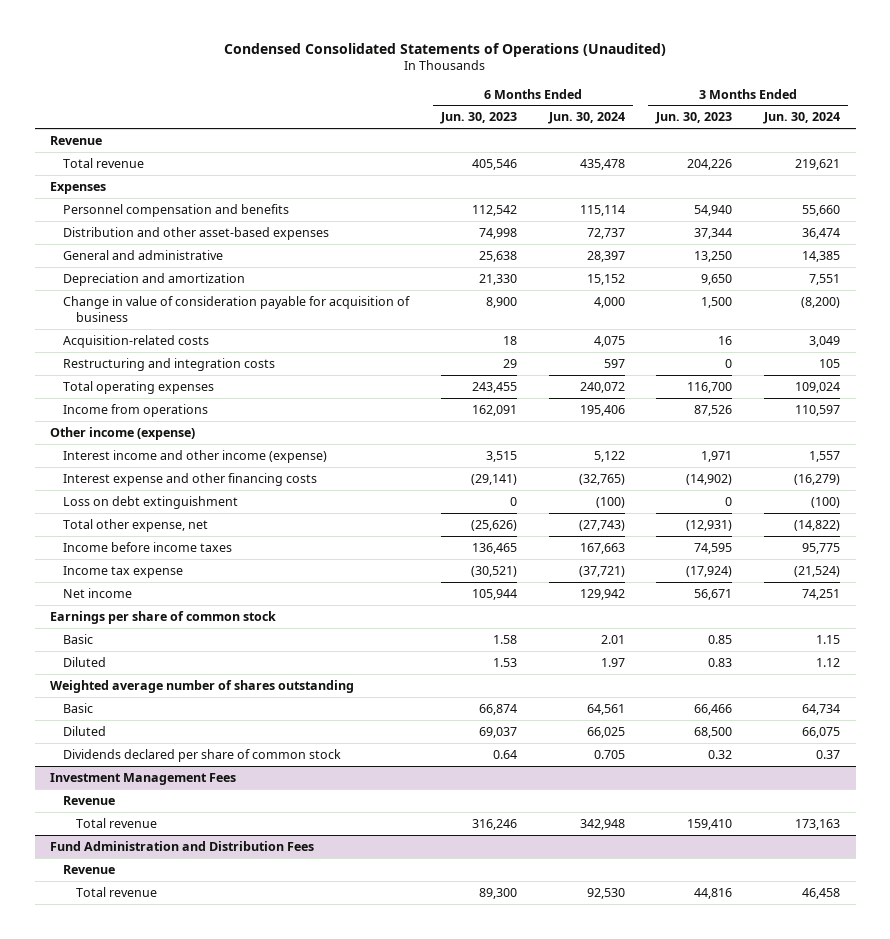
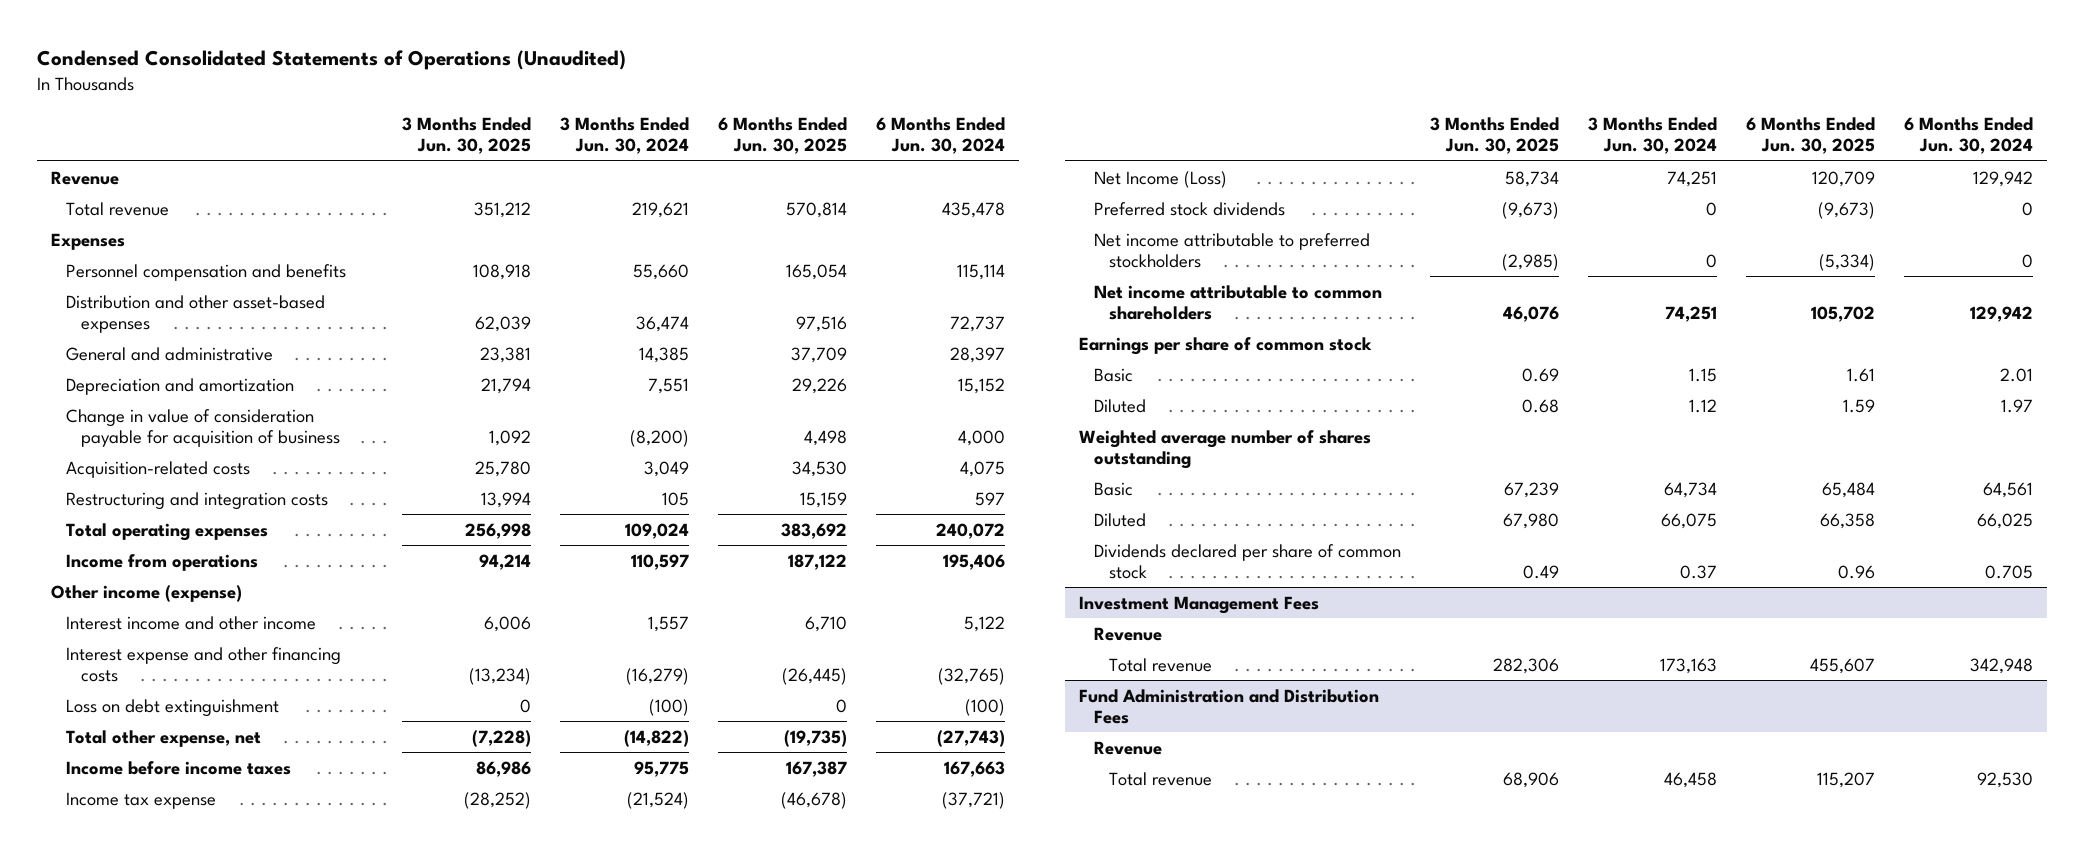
- | 6 Months Ended Jun. 30, 2023 | 6 Months Ended Jun. 30, 2024 | 3 Months Ended Jun. 30, 2023 | 3 Months Ended Jun. 30, 2024
+ | 3 Months Ended Jun. 30, 2025 | 3 Months Ended Jun. 30, 2024 | 6 Months Ended Jun. 30, 2025 | 6 Months Ended Jun. 30, 2024
- Interest income and other income (expense) | 3,515 | 5,122 | 1,971 | 1,557
+ Interest income and other income | 6,006 | 1,557 | 6,710 | 5,122
- Net income | 105,944 | 129,942 | 56,671 | 74,251
+ Net Income (Loss) | 58,734 | 74,251 | 120,709 | 129,942
+ Preferred stock dividends | (9,673) | 0 | (9,673) | 0
+ Net income attributable to preferred stockholders | (2,985) | 0 | (5,334) | 0
+ Net income attributable to common shareholders | 46,076 | 74,251 | 105,702 | 129,942

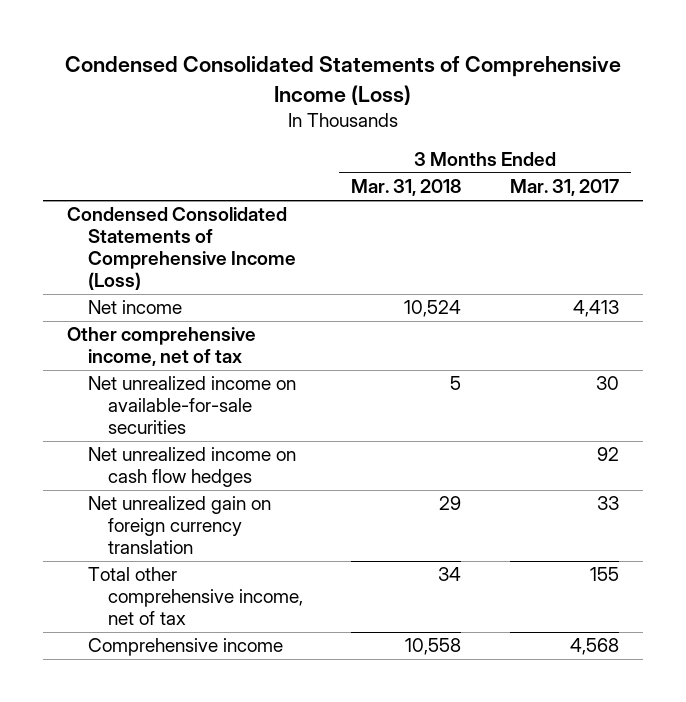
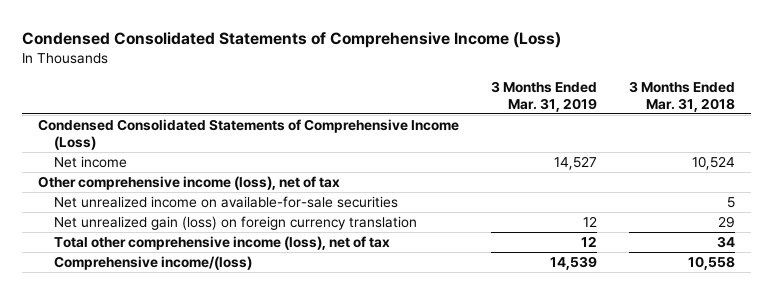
- | 3 Months Ended Mar. 31, 2018 | 3 Months Ended Mar. 31, 2017
+ | 3 Months Ended Mar. 31, 2019 | 3 Months Ended Mar. 31, 2018
- Other comprehensive income, net of tax
+ Other comprehensive income (loss), net of tax
- Net unrealized income on cash flow hedges | | 92
- Net unrealized gain on foreign currency translation | 29 | 33
- Total other comprehensive income, net of tax | 34 | 155
- Comprehensive income | 10,558 | 4,568
+ Net unrealized gain (loss) on foreign currency translation | 12 | 29
+ Total other comprehensive income (loss), net of tax | 12 | 34
+ Comprehensive income/(loss) | 14,539 | 10,558

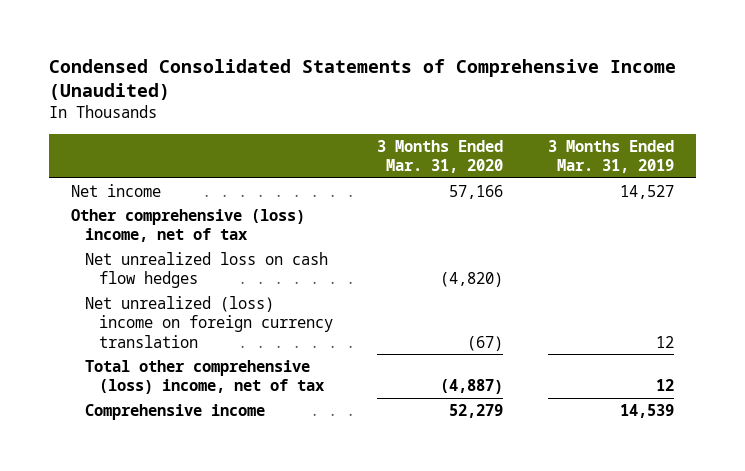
- Condensed Consolidated Statements of Comprehensive Income (Loss)
+ Condensed Consolidated Statements of Comprehensive Income (Unaudited)
- | 3 Months Ended Mar. 31, 2019 | 3 Months Ended Mar. 31, 2018
+ | 3 Months Ended Mar. 31, 2020 | 3 Months Ended Mar. 31, 2019
- Condensed Consolidated Statements of Comprehensive Income (Loss)
- Other comprehensive income (loss), net of tax
- Net unrealized income on available-for-sale securities | | 5
- Net unrealized gain (loss) on foreign currency translation | 12 | 29
- Total other comprehensive income (loss), net of tax | 12 | 34
- Comprehensive income/(loss) | 14,539 | 10,558
+ Other comprehensive (loss) income, net of tax
+ Net unrealized loss on cash flow hedges | (4,820) |
+ Net unrealized (loss) income on foreign currency translation | (67) | 12
+ Total other comprehensive (loss) income, net of tax | (4,887) | 12
+ Comprehensive income | 52,279 | 14,539

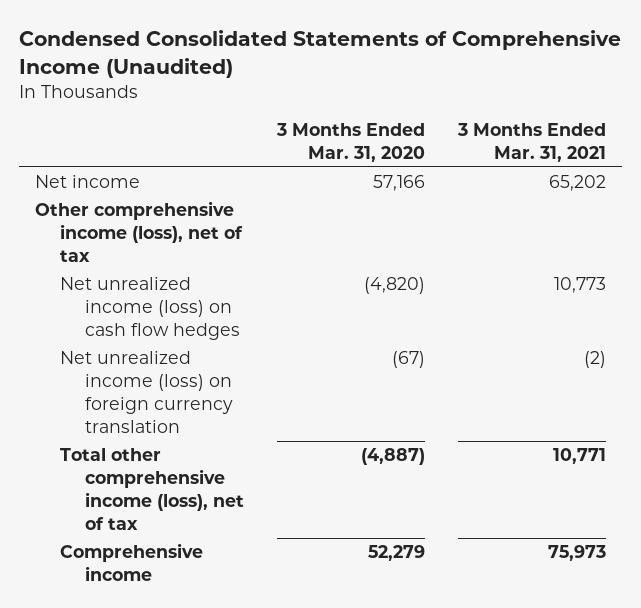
- | 3 Months Ended Mar. 31, 2020 | 3 Months Ended Mar. 31, 2019
+ | 3 Months Ended Mar. 31, 2020 | 3 Months Ended Mar. 31, 2021
- Other comprehensive (loss) income, net of tax
- Net unrealized loss on cash flow hedges | (4,820) |
- Net unrealized (loss) income on foreign currency translation | (67) | 12
- Total other comprehensive (loss) income, net of tax | (4,887) | 12
+ Other comprehensive income (loss), net of tax
+ Net unrealized income (loss) on cash flow hedges | (4,820) | 10,773
+ Net unrealized income (loss) on foreign currency translation | (67) | (2)
+ Total other comprehensive income (loss), net of tax | (4,887) | 10,771

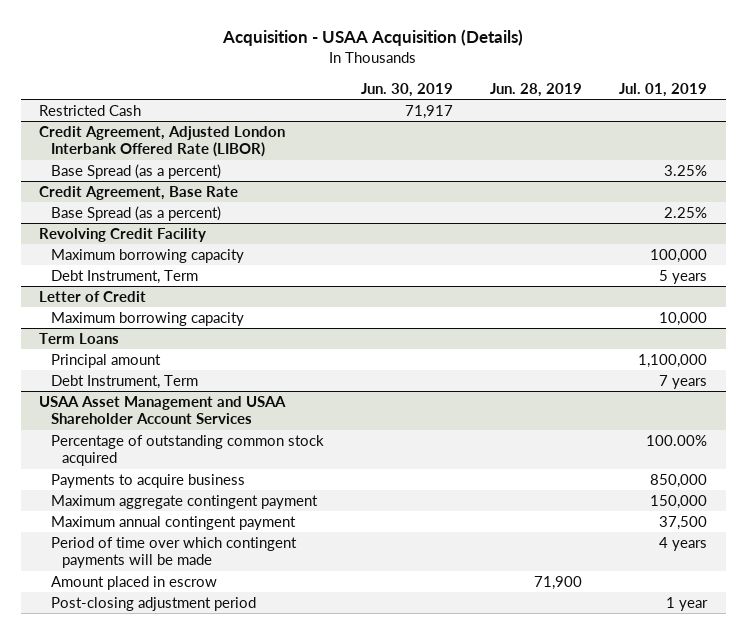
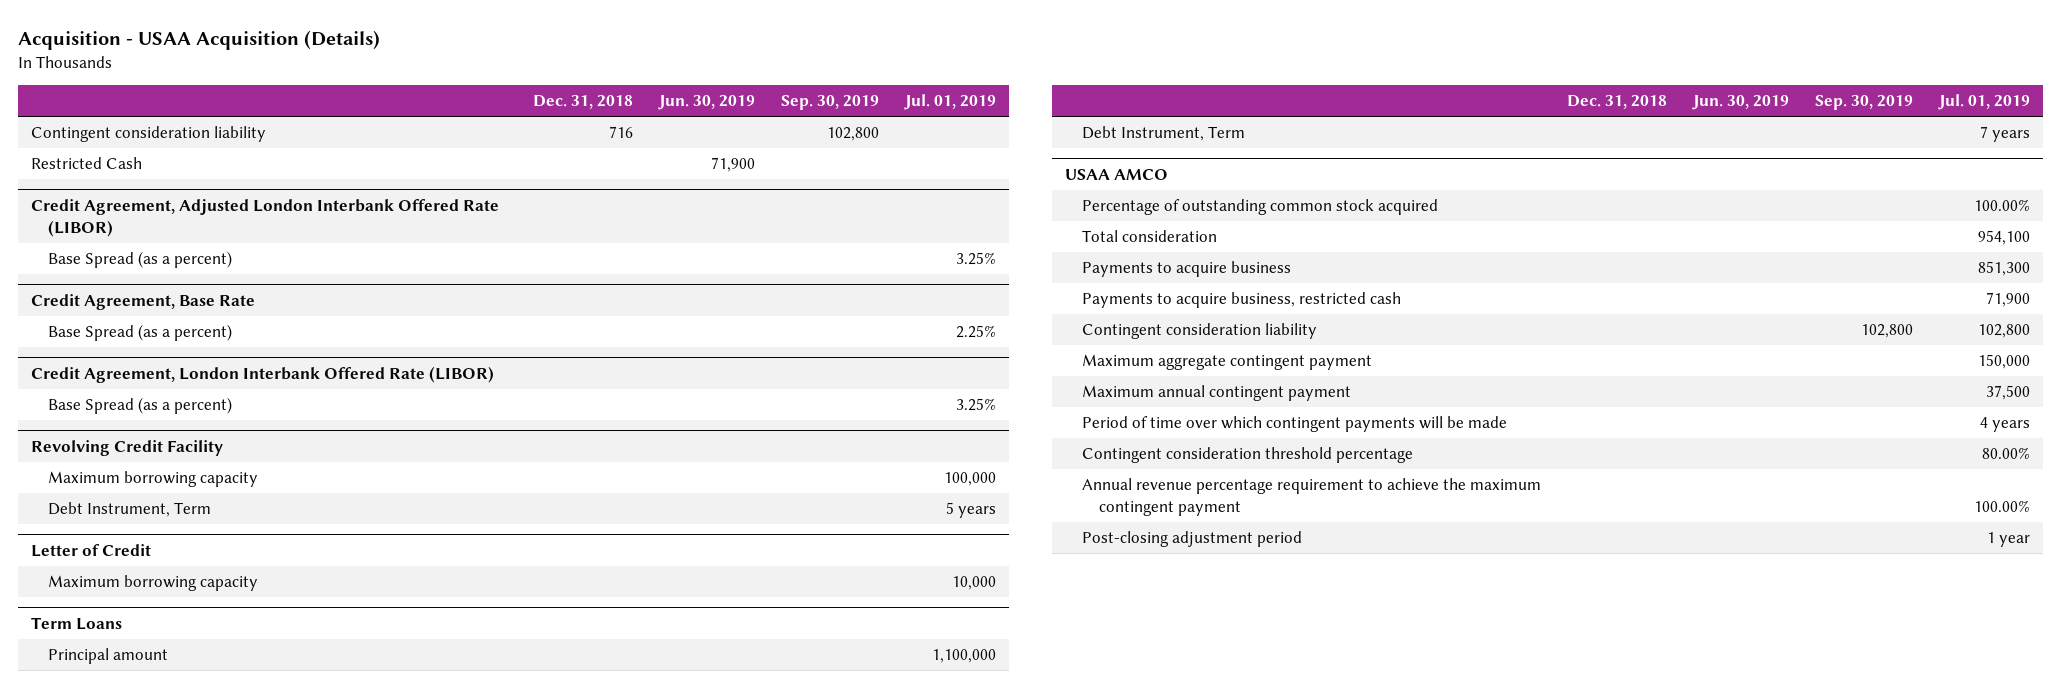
- | Jun. 30, 2019 | Jun. 28, 2019 | Jul. 01, 2019
+ | Dec. 31, 2018 | Jun. 30, 2019 | Sep. 30, 2019 | Jul. 01, 2019
- Restricted Cash | 71,917 | |
+ Contingent consideration liability | 716 | | 102,800 |
+ Restricted Cash | | 71,900 | |
+ Credit Agreement, London Interbank Offered Rate (LIBOR)
+ Base Spread (as a percent) | | | | 3.25%
- USAA Asset Management and USAA Shareholder Account Services
+ USAA AMCO
- Payments to acquire business | | | 850,000
+ Total consideration | | | | 954,100
+ Payments to acquire business | | | | 851,300
+ Payments to acquire business, restricted cash | | | | 71,900
+ Contingent consideration liability | | | 102,800 | 102,800
- Amount placed in escrow | | 71,900 |
+ Contingent consideration threshold percentage | | | | 80.00%
+ Annual revenue percentage requirement to achieve the maximum contingent payment | | | | 100.00%

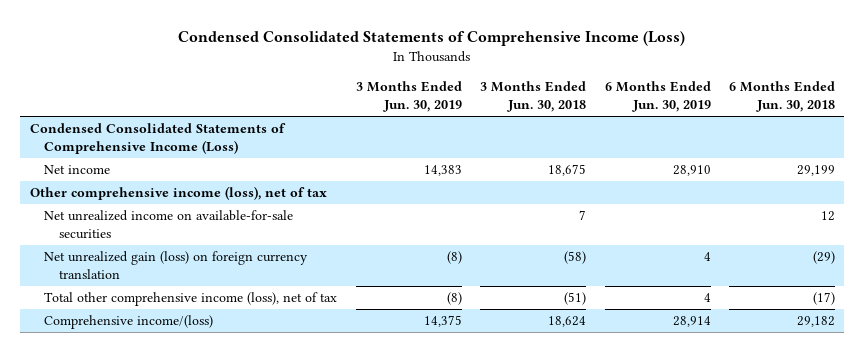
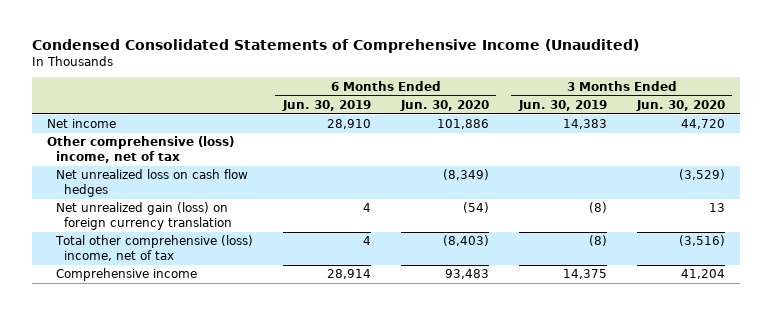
- Condensed Consolidated Statements of Comprehensive Income (Loss)
+ Condensed Consolidated Statements of Comprehensive Income (Unaudited)
- | 3 Months Ended Jun. 30, 2019 | 3 Months Ended Jun. 30, 2018 | 6 Months Ended Jun. 30, 2019 | 6 Months Ended Jun. 30, 2018
+ | 6 Months Ended Jun. 30, 2019 | 6 Months Ended Jun. 30, 2020 | 3 Months Ended Jun. 30, 2019 | 3 Months Ended Jun. 30, 2020
- Condensed Consolidated Statements of Comprehensive Income (Loss)
- Other comprehensive income (loss), net of tax
- Net unrealized income on available-for-sale securities | | 7 | | 12
+ Other comprehensive (loss) income, net of tax
+ Net unrealized loss on cash flow hedges | | (8,349) | | (3,529)
- Total other comprehensive income (loss), net of tax | (8) | (51) | 4 | (17)
- Comprehensive income/(loss) | 14,375 | 18,624 | 28,914 | 29,182
+ Total other comprehensive (loss) income, net of tax | 4 | (8,403) | (8) | (3,516)
+ Comprehensive income | 28,914 | 93,483 | 14,375 | 41,204

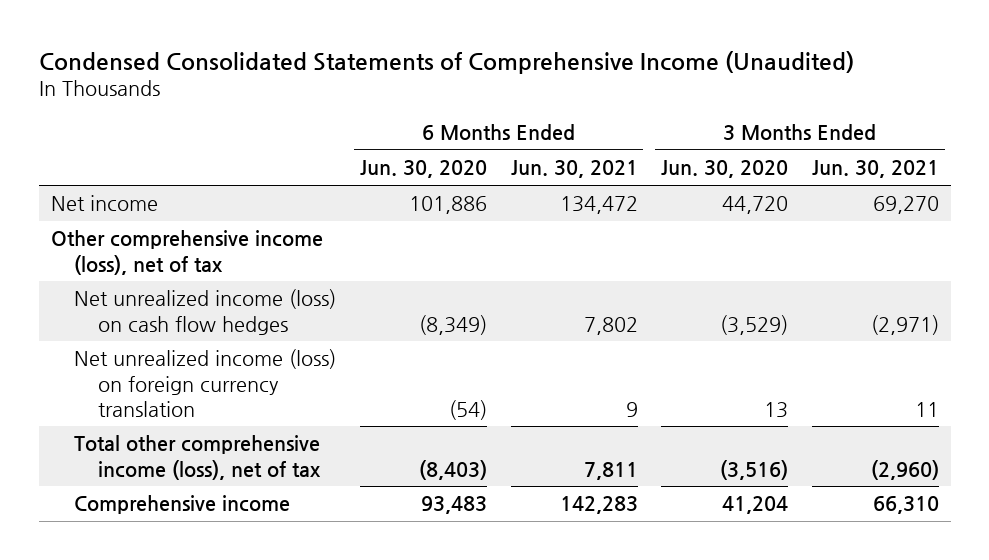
- | 6 Months Ended Jun. 30, 2019 | 6 Months Ended Jun. 30, 2020 | 3 Months Ended Jun. 30, 2019 | 3 Months Ended Jun. 30, 2020
+ | 6 Months Ended Jun. 30, 2020 | 6 Months Ended Jun. 30, 2021 | 3 Months Ended Jun. 30, 2020 | 3 Months Ended Jun. 30, 2021
- Other comprehensive (loss) income, net of tax
- Net unrealized loss on cash flow hedges | | (8,349) | | (3,529)
- Net unrealized gain (loss) on foreign currency translation | 4 | (54) | (8) | 13
- Total other comprehensive (loss) income, net of tax | 4 | (8,403) | (8) | (3,516)
+ Other comprehensive income (loss), net of tax
+ Net unrealized income (loss) on cash flow hedges | (8,349) | 7,802 | (3,529) | (2,971)
+ Net unrealized income (loss) on foreign currency translation | (54) | 9 | 13 | 11
+ Total other comprehensive income (loss), net of tax | (8,403) | 7,811 | (3,516) | (2,960)

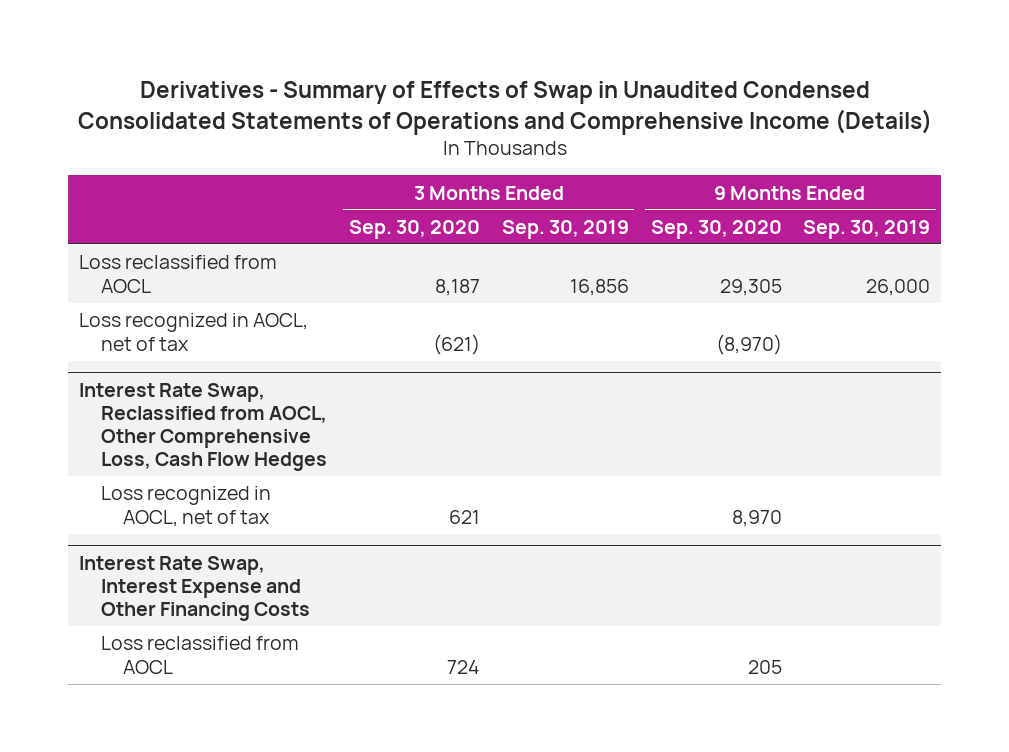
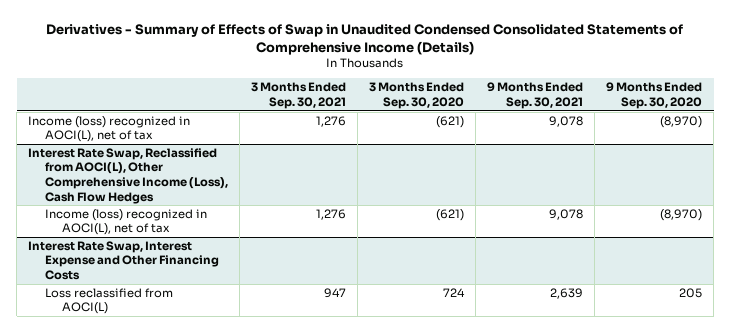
- Derivatives - Summary of Effects of Swap in Unaudited Condensed Consolidated Statements of Operations and Comprehensive Income (Details)
+ Derivatives - Summary of Effects of Swap in Unaudited Condensed Consolidated Statements of Comprehensive Income (Details)
- | 3 Months Ended Sep. 30, 2020 | 3 Months Ended Sep. 30, 2019 | 9 Months Ended Sep. 30, 2020 | 9 Months Ended Sep. 30, 2019
+ | 3 Months Ended Sep. 30, 2021 | 3 Months Ended Sep. 30, 2020 | 9 Months Ended Sep. 30, 2021 | 9 Months Ended Sep. 30, 2020
- Loss reclassified from AOCL | 8,187 | 16,856 | 29,305 | 26,000
- Loss recognized in AOCL, net of tax | (621) | | (8,970) |
- Interest Rate Swap, Reclassified from AOCL, Other Comprehensive Loss, Cash Flow Hedges
- Loss recognized in AOCL, net of tax | 621 | | 8,970 |
+ Income (loss) recognized in AOCI(L), net of tax | 1,276 | (621) | 9,078 | (8,970)
+ Interest Rate Swap, Reclassified from AOCI(L), Other Comprehensive Income (Loss), Cash Flow Hedges
+ Income (loss) recognized in AOCI(L), net of tax | 1,276 | (621) | 9,078 | (8,970)
@ Interest Rate Swap, Interest Expense and Other Financing Costs
- Loss reclassified from AOCL | 724 | | 205 |
+ Loss reclassified from AOCI(L) | 947 | 724 | 2,639 | 205

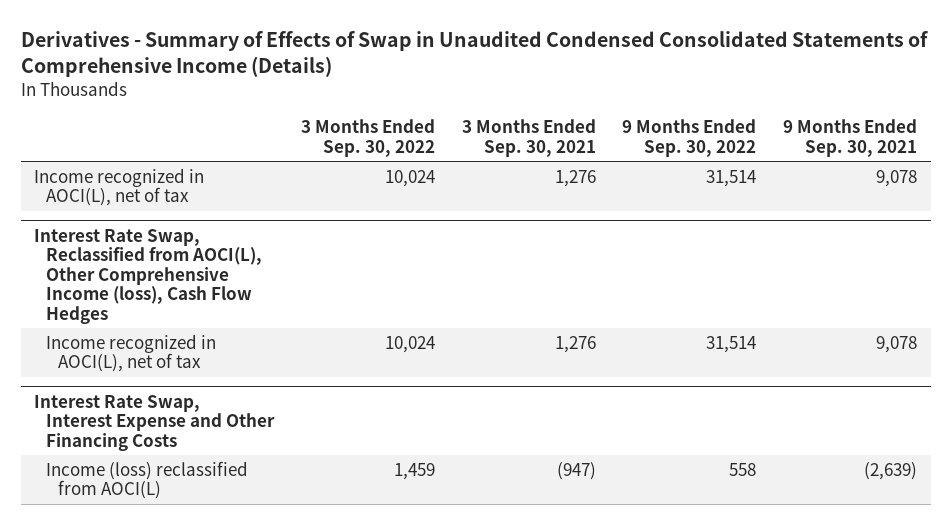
- | 3 Months Ended Sep. 30, 2021 | 3 Months Ended Sep. 30, 2020 | 9 Months Ended Sep. 30, 2021 | 9 Months Ended Sep. 30, 2020
+ | 3 Months Ended Sep. 30, 2022 | 3 Months Ended Sep. 30, 2021 | 9 Months Ended Sep. 30, 2022 | 9 Months Ended Sep. 30, 2021
- Income (loss) recognized in AOCI(L), net of tax | 1,276 | (621) | 9,078 | (8,970)
- Interest Rate Swap, Reclassified from AOCI(L), Other Comprehensive Income (Loss), Cash Flow Hedges
- Income (loss) recognized in AOCI(L), net of tax | 1,276 | (621) | 9,078 | (8,970)
+ Income recognized in AOCI(L), net of tax | 10,024 | 1,276 | 31,514 | 9,078
+ Interest Rate Swap, Reclassified from AOCI(L), Other Comprehensive Income (loss), Cash Flow Hedges
+ Income recognized in AOCI(L), net of tax | 10,024 | 1,276 | 31,514 | 9,078
@ Interest Rate Swap, Interest Expense and Other Financing Costs
- Loss reclassified from AOCI(L) | 947 | 724 | 2,639 | 205
+ Income (loss) reclassified from AOCI(L) | 1,459 | (947) | 558 | (2,639)

